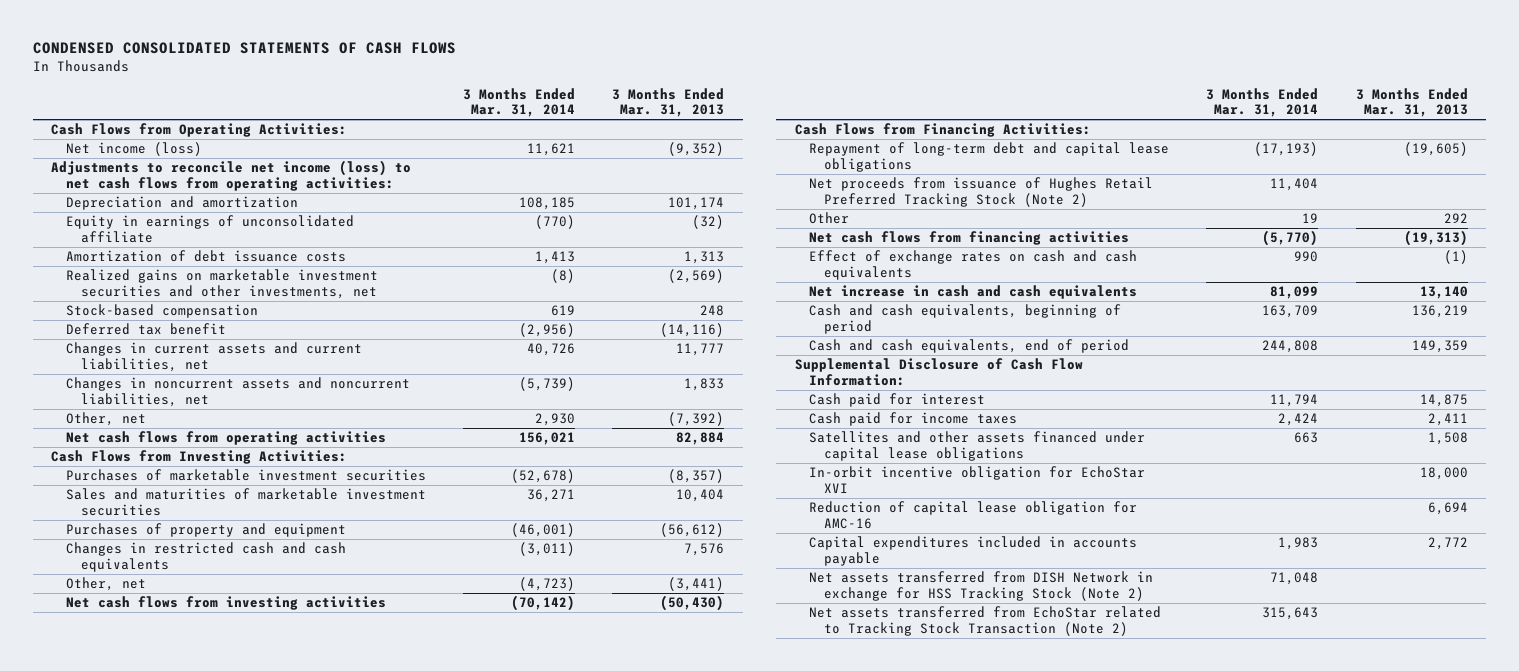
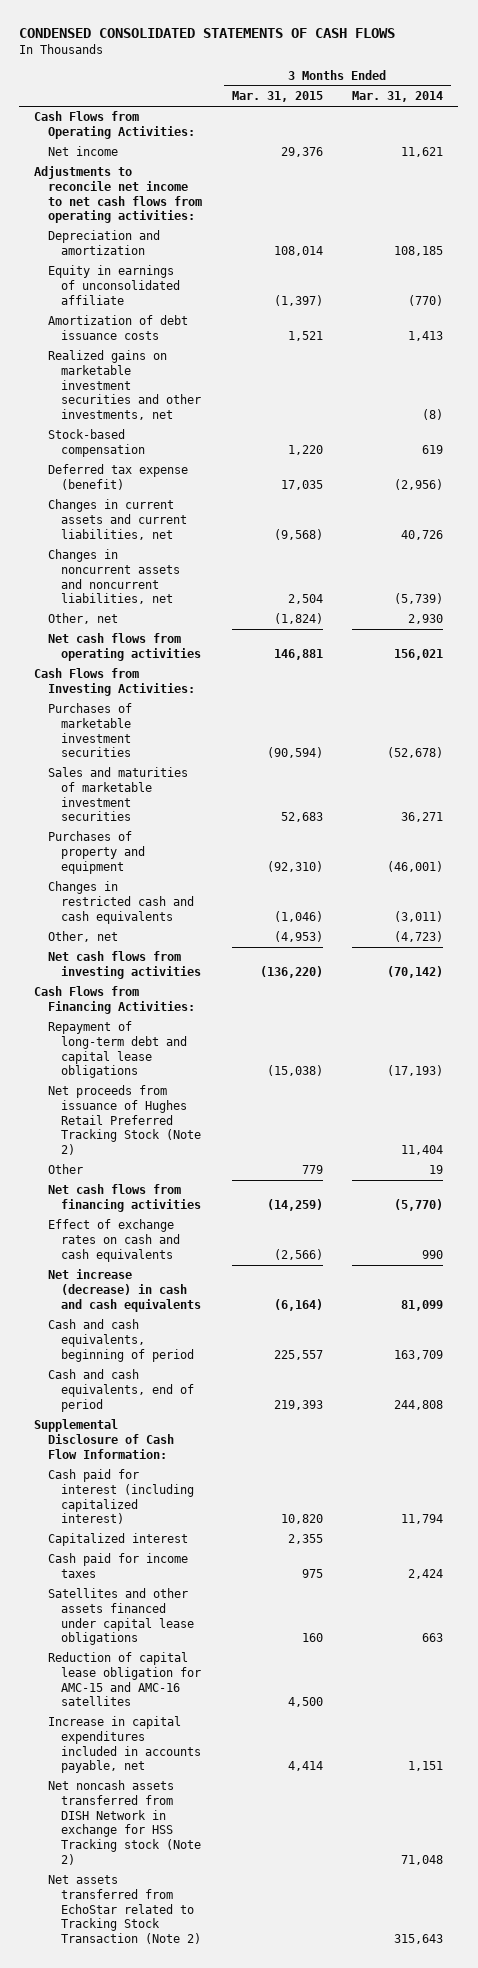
- | 3 Months Ended Mar. 31, 2014 | 3 Months Ended Mar. 31, 2013
+ | 3 Months Ended Mar. 31, 2015 | 3 Months Ended Mar. 31, 2014
- Net income (loss) | 11,621 | (9,352)
- Adjustments to reconcile net income (loss) to net cash flows from operating activities:
+ Net income | 29,376 | 11,621
+ Adjustments to reconcile net income to net cash flows from operating activities:
- Deferred tax benefit | (2,956) | (14,116)
+ Deferred tax expense (benefit) | 17,035 | (2,956)
- Net increase in cash and cash equivalents | 81,099 | 13,140
+ Net increase (decrease) in cash and cash equivalents | (6,164) | 81,099
- Cash paid for interest | 11,794 | 14,875
+ Cash paid for interest (including capitalized interest) | 10,820 | 11,794
+ Capitalized interest | 2,355 |
- In-orbit incentive obligation for EchoStar XVI | | 18,000
- Reduction of capital lease obligation for AMC-16 | | 6,694
- Capital expenditures included in accounts payable | 1,983 | 2,772
- Net assets transferred from DISH Network in exchange for HSS Tracking Stock (Note 2) | 71,048 |
+ Reduction of capital lease obligation for AMC-15 and AMC-16 satellites | 4,500 |
+ Increase in capital expenditures included in accounts payable, net | 4,414 | 1,151
+ Net noncash assets transferred from DISH Network in exchange for HSS Tracking stock (Note 2) | | 71,048

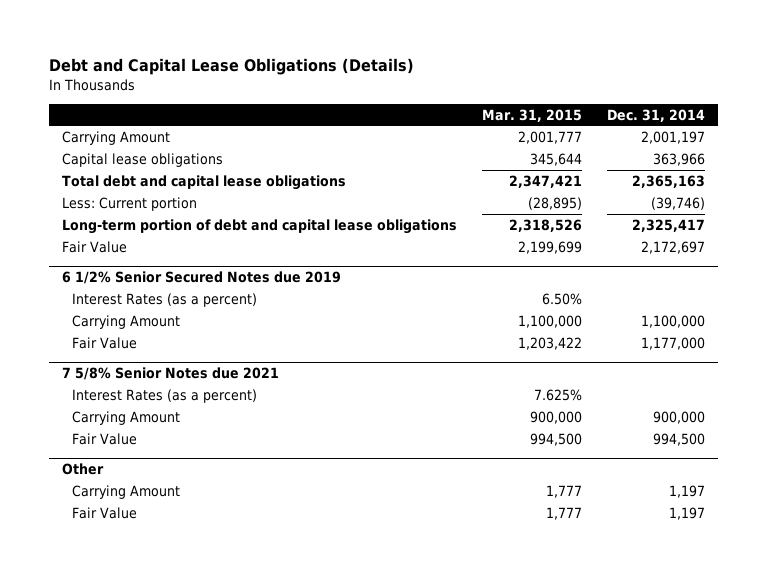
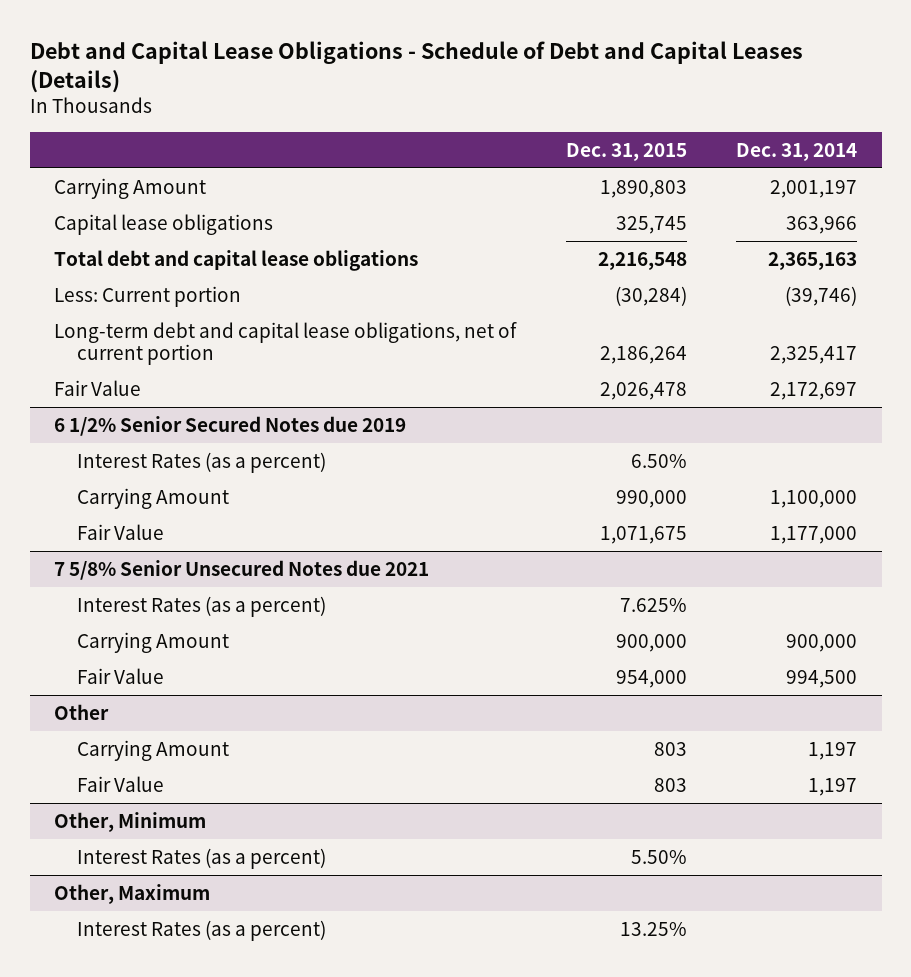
- Debt and Capital Lease Obligations (Details)
+ Debt and Capital Lease Obligations - Schedule of Debt and Capital Leases (Details)
- | Mar. 31, 2015 | Dec. 31, 2014
+ | Dec. 31, 2015 | Dec. 31, 2014
- Long-term portion of debt and capital lease obligations | 2,318,526 | 2,325,417
+ Long-term debt and capital lease obligations, net of current portion | 2,186,264 | 2,325,417
- 7 5/8% Senior Notes due 2021
+ 7 5/8% Senior Unsecured Notes due 2021
+ Other, Minimum
+ Interest Rates (as a percent) | 5.50% |
+ Other, Maximum
+ Interest Rates (as a percent) | 13.25% |

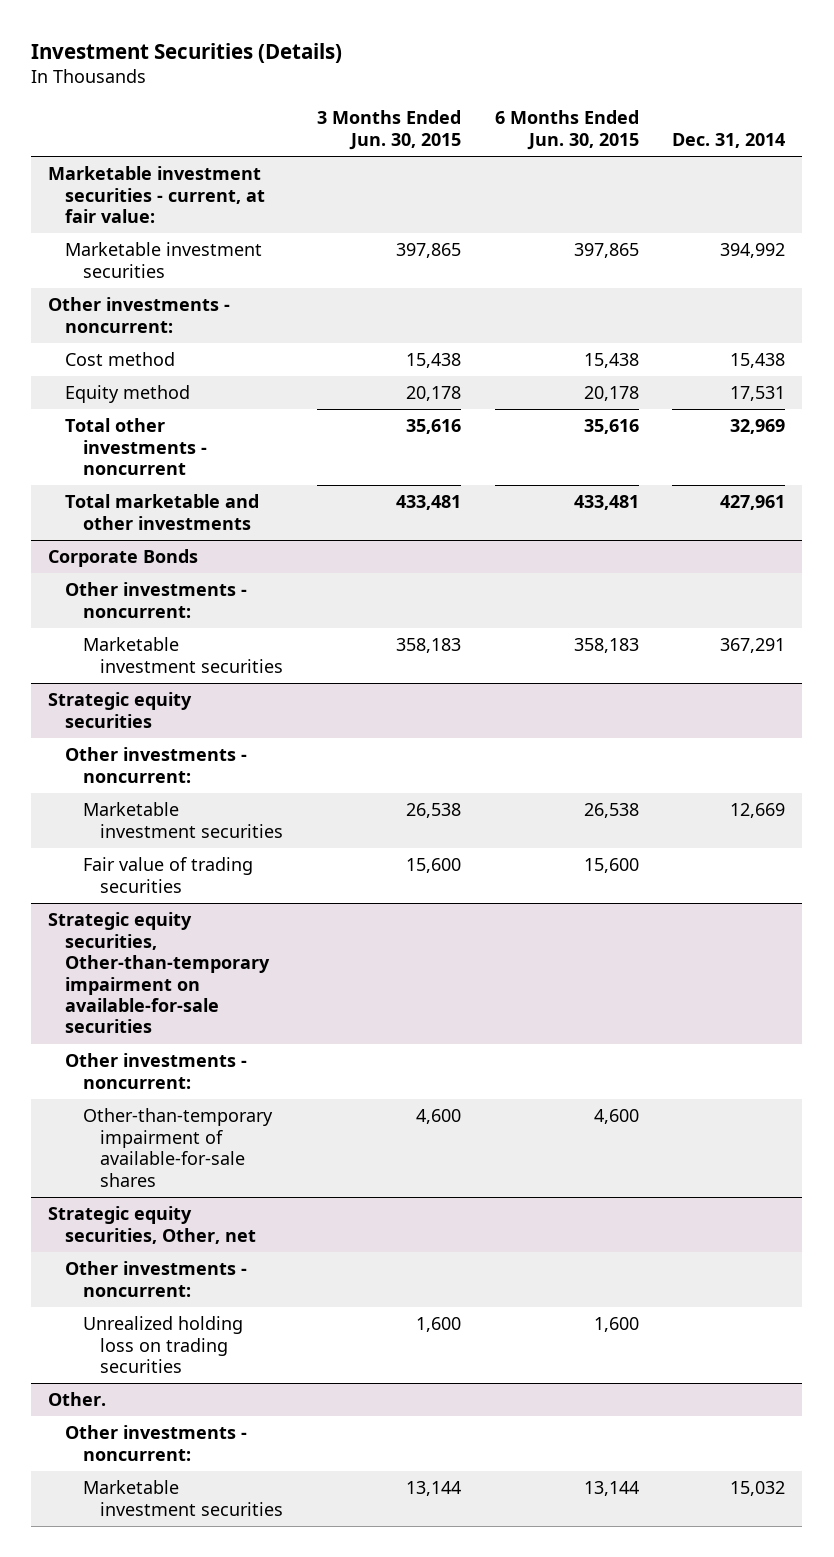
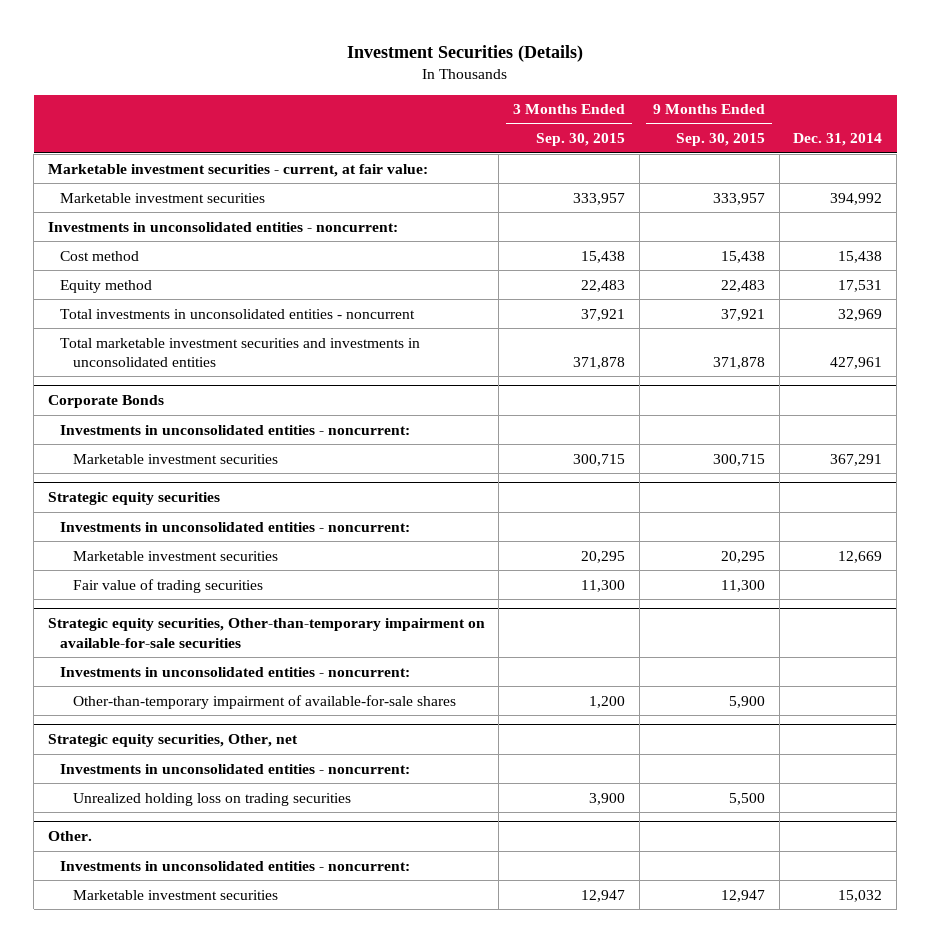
- | 3 Months Ended Jun. 30, 2015 | 6 Months Ended Jun. 30, 2015 | Dec. 31, 2014
+ | 3 Months Ended Sep. 30, 2015 | 9 Months Ended Sep. 30, 2015 | Dec. 31, 2014
- Other investments - noncurrent:
+ Investments in unconsolidated entities - noncurrent:
- Total other investments - noncurrent | 35,616 | 35,616 | 32,969
- Total marketable and other investments | 433,481 | 433,481 | 427,961
+ Total investments in unconsolidated entities - noncurrent | 37,921 | 37,921 | 32,969
+ Total marketable investment securities and investments in unconsolidated entities | 371,878 | 371,878 | 427,961
@ Corporate Bonds
- Other investments - noncurrent:
+ Investments in unconsolidated entities - noncurrent:
@ Strategic equity securities
- Other investments - noncurrent:
+ Investments in unconsolidated entities - noncurrent:
@ Strategic equity securities, Other-than-temporary impairment on available-for-sale securities
- Other investments - noncurrent:
+ Investments in unconsolidated entities - noncurrent:
@ Strategic equity securities, Other, net
- Other investments - noncurrent:
+ Investments in unconsolidated entities - noncurrent:
@ Other.
- Other investments - noncurrent:
+ Investments in unconsolidated entities - noncurrent:

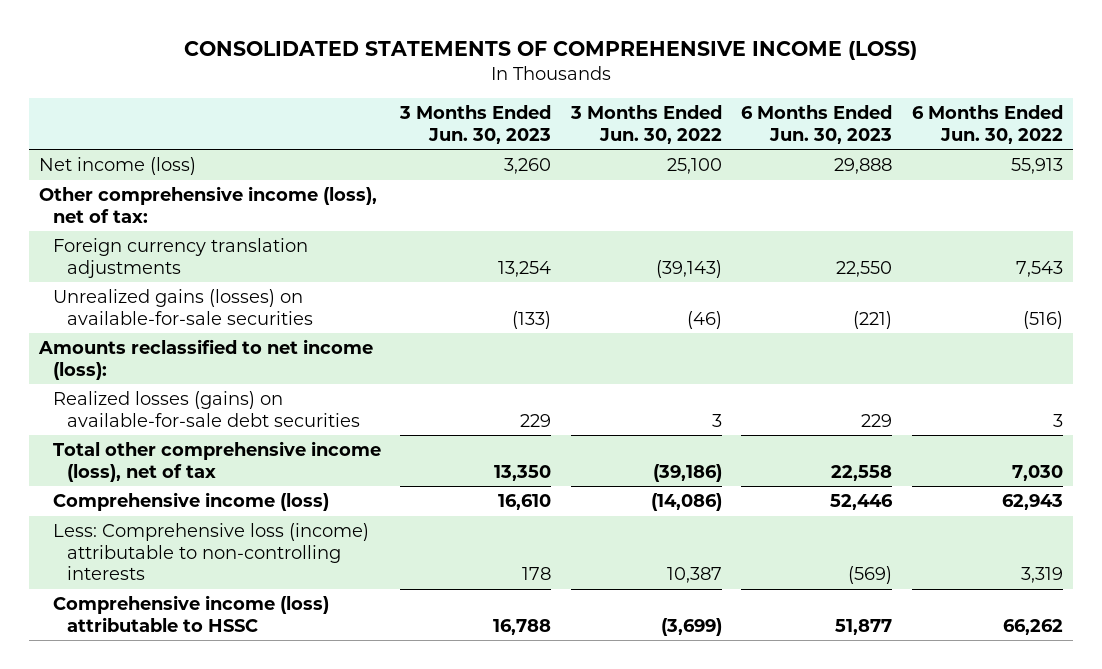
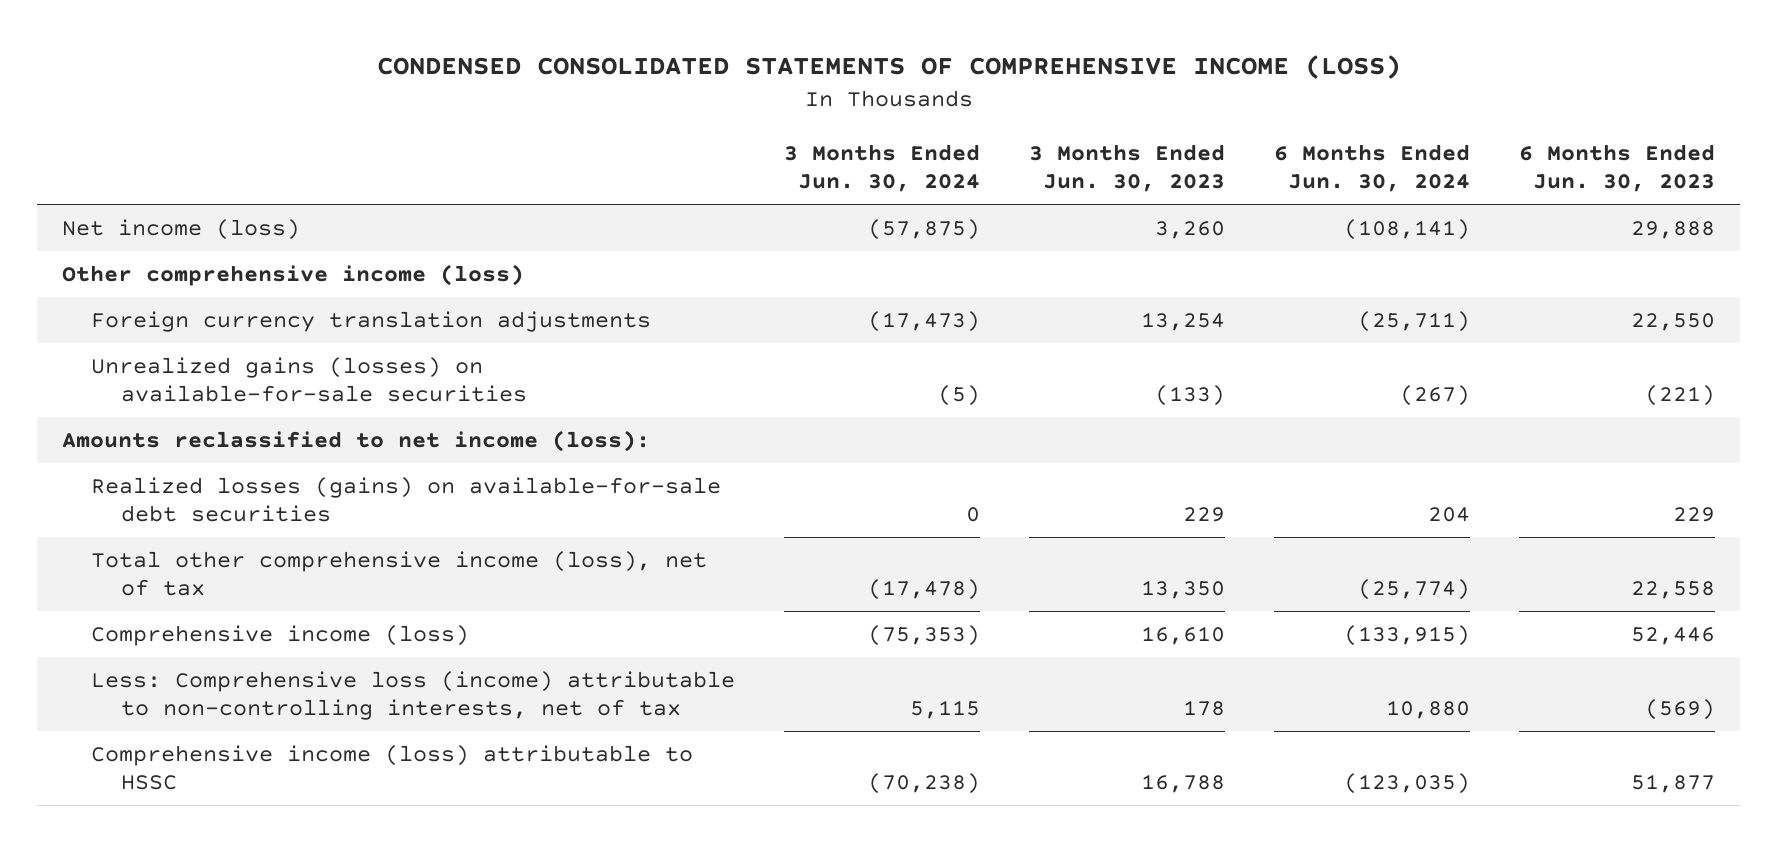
- CONSOLIDATED STATEMENTS OF COMPREHENSIVE INCOME (LOSS)
+ CONDENSED CONSOLIDATED STATEMENTS OF COMPREHENSIVE INCOME (LOSS)
- | 3 Months Ended Jun. 30, 2023 | 3 Months Ended Jun. 30, 2022 | 6 Months Ended Jun. 30, 2023 | 6 Months Ended Jun. 30, 2022
+ | 3 Months Ended Jun. 30, 2024 | 3 Months Ended Jun. 30, 2023 | 6 Months Ended Jun. 30, 2024 | 6 Months Ended Jun. 30, 2023
- Other comprehensive income (loss), net of tax:
+ Other comprehensive income (loss)
- Less: Comprehensive loss (income) attributable to non-controlling interests | 178 | 10,387 | (569) | 3,319
+ Less: Comprehensive loss (income) attributable to non-controlling interests, net of tax | 5,115 | 178 | 10,880 | (569)

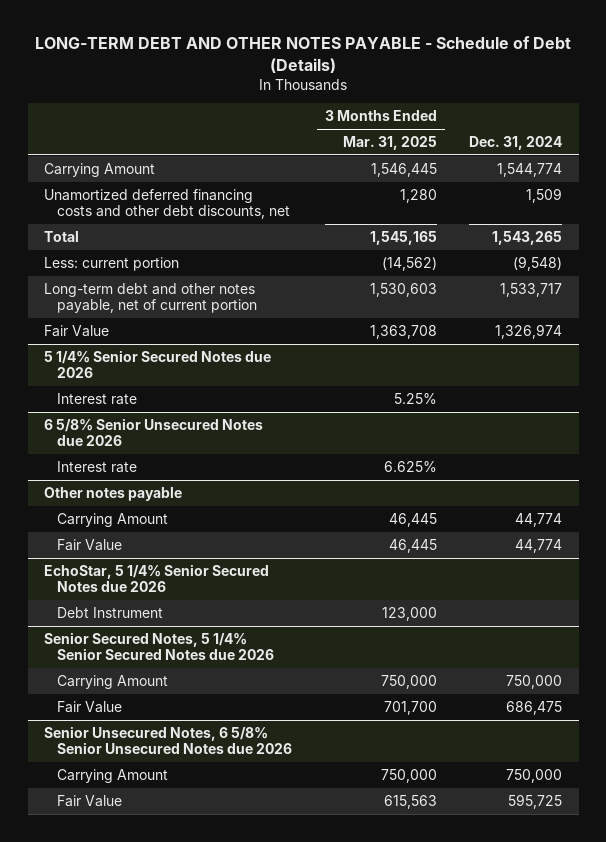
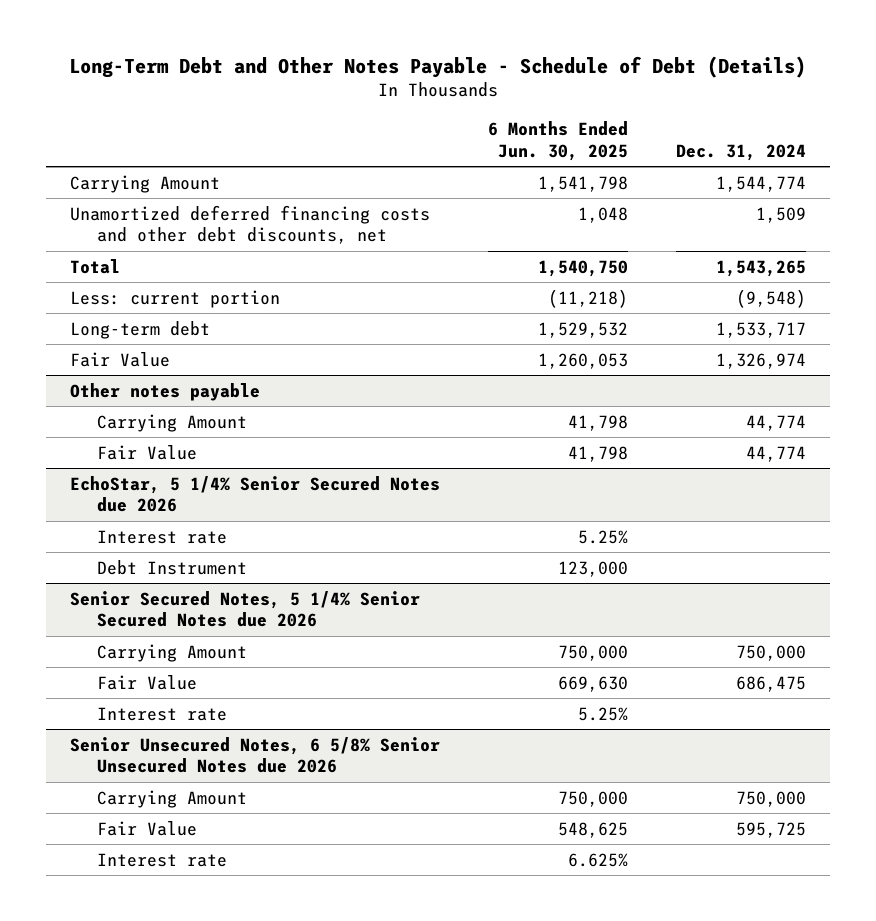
- LONG-TERM DEBT AND OTHER NOTES PAYABLE - Schedule of Debt (Details)
+ Long-Term Debt and Other Notes Payable - Schedule of Debt (Details)
- | 3 Months Ended Mar. 31, 2025 | Dec. 31, 2024
+ | 6 Months Ended Jun. 30, 2025 | Dec. 31, 2024
- Long-term debt and other notes payable, net of current portion | 1,530,603 | 1,533,717
+ Long-term debt | 1,529,532 | 1,533,717
- 5 1/4% Senior Secured Notes due 2026
- Interest rate | 5.25% |
- 6 5/8% Senior Unsecured Notes due 2026
- Interest rate | 6.625% |
@ EchoStar, 5 1/4% Senior Secured Notes due 2026
+ Interest rate | 5.25% |
@ Senior Secured Notes, 5 1/4% Senior Secured Notes due 2026
+ Interest rate | 5.25% |
@ Senior Unsecured Notes, 6 5/8% Senior Unsecured Notes due 2026
+ Interest rate | 6.625% |

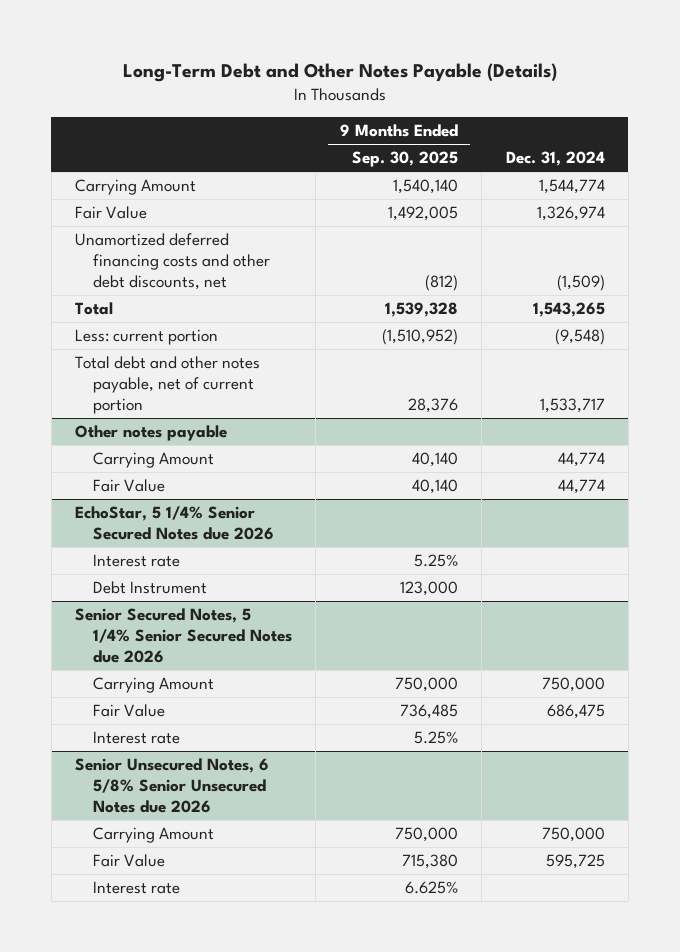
- Long-Term Debt and Other Notes Payable - Schedule of Debt (Details)
+ Long-Term Debt and Other Notes Payable (Details)
- | 6 Months Ended Jun. 30, 2025 | Dec. 31, 2024
+ | 9 Months Ended Sep. 30, 2025 | Dec. 31, 2024
- Unamortized deferred financing costs and other debt discounts, net | 1,048 | 1,509
moved up: Fair Value | 1,492,005 | 1,326,974
+ Unamortized deferred financing costs and other debt discounts, net | (812) | (1,509)
- Long-term debt | 1,529,532 | 1,533,717
+ Total debt and other notes payable, net of current portion | 28,376 | 1,533,717

